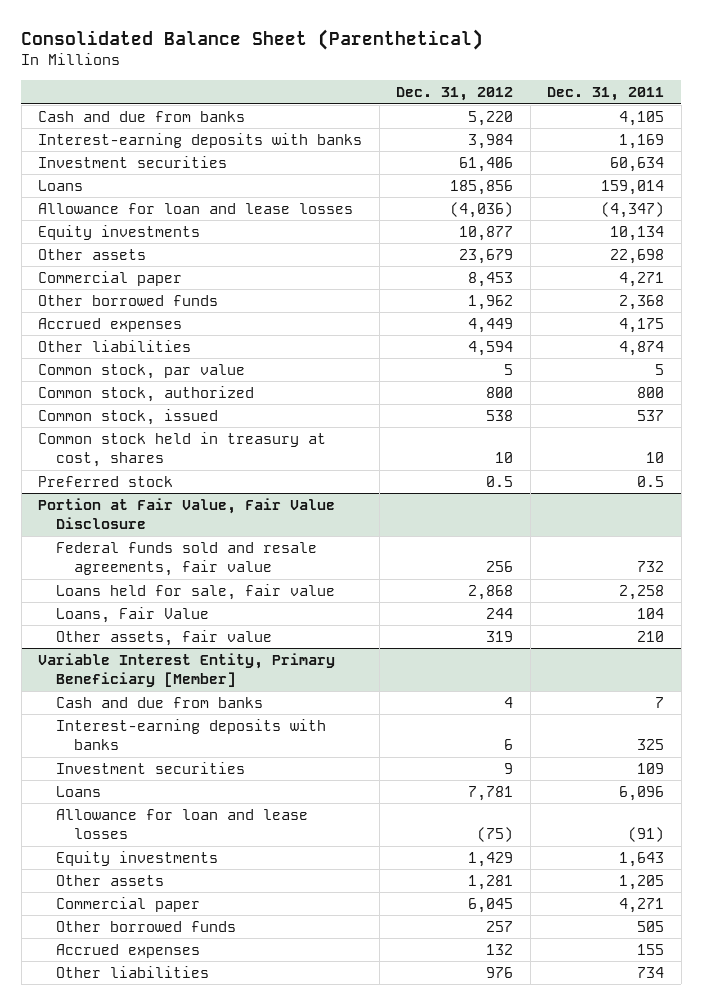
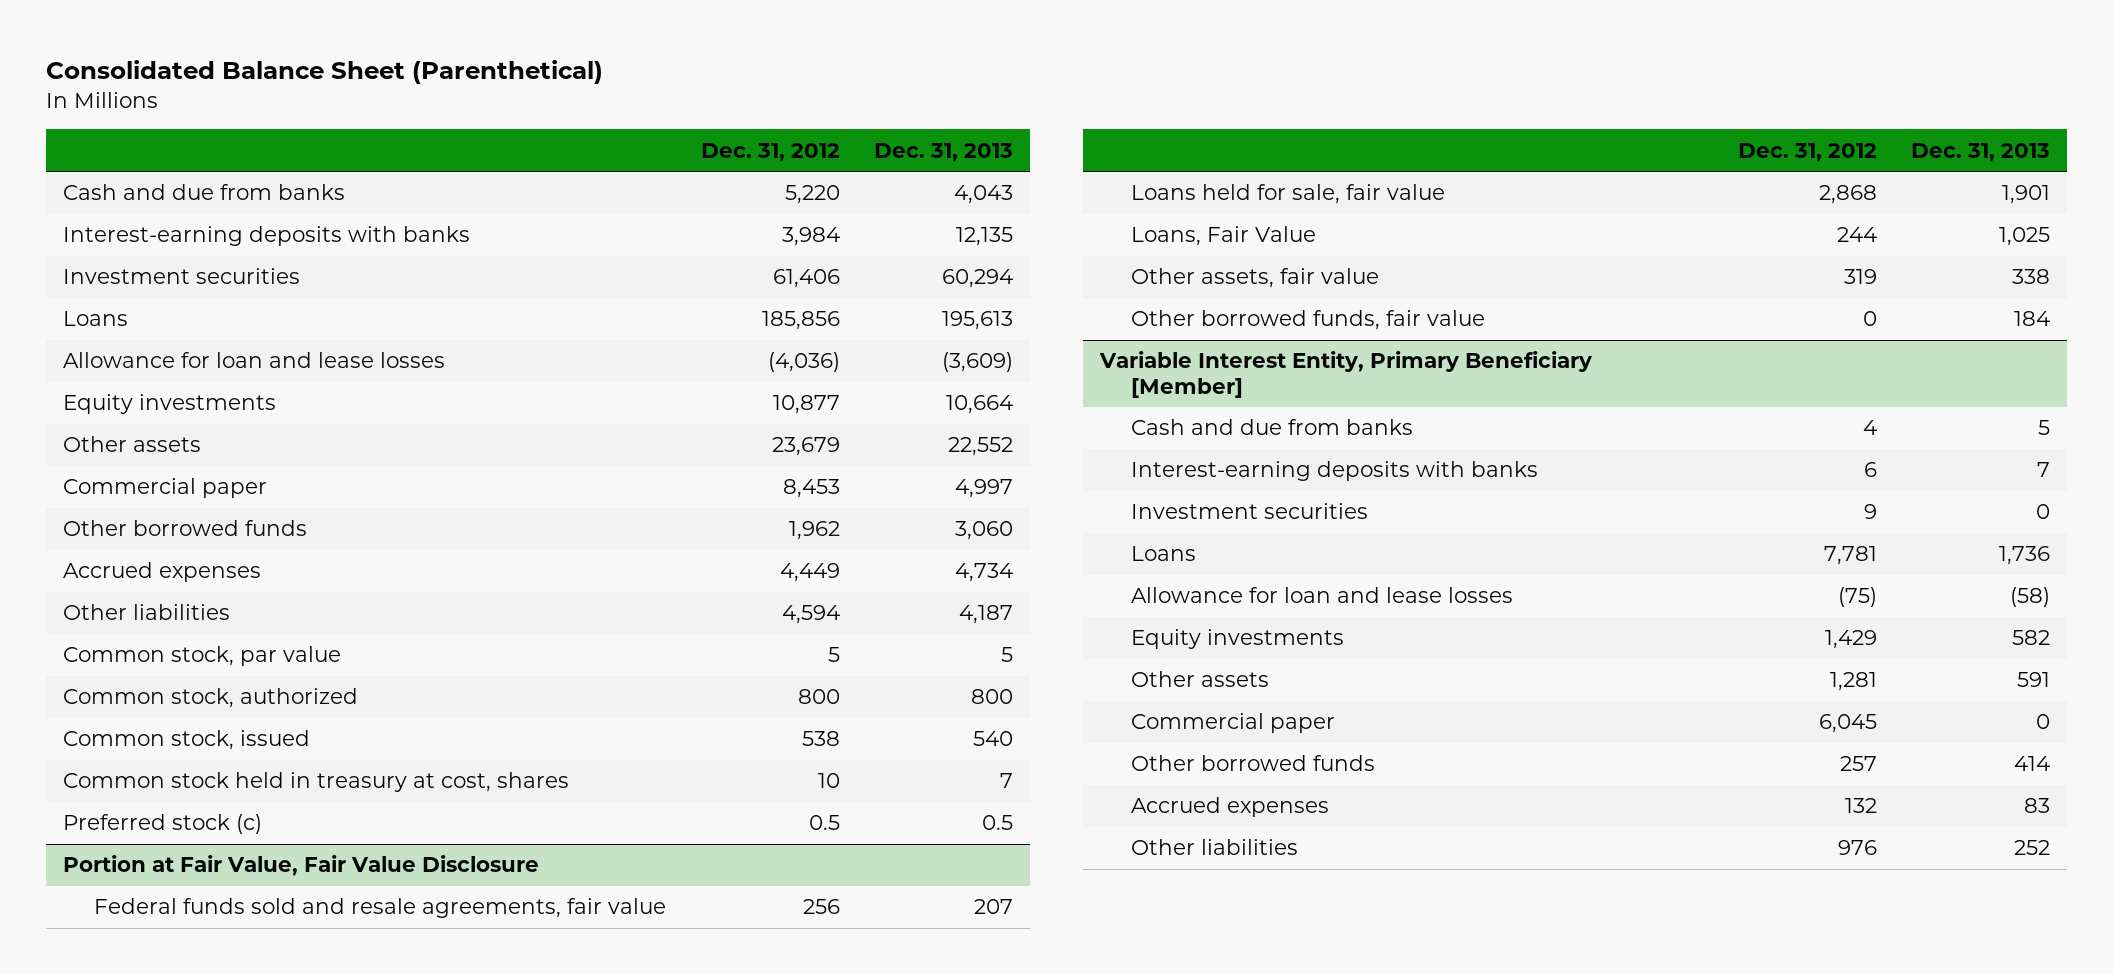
- | Dec. 31, 2012 | Dec. 31, 2011
+ | Dec. 31, 2012 | Dec. 31, 2013
- Preferred stock | 0.5 | 0.5
+ Preferred stock (c) | 0.5 | 0.5
@ Portion at Fair Value, Fair Value Disclosure
+ Other borrowed funds, fair value | 0 | 184

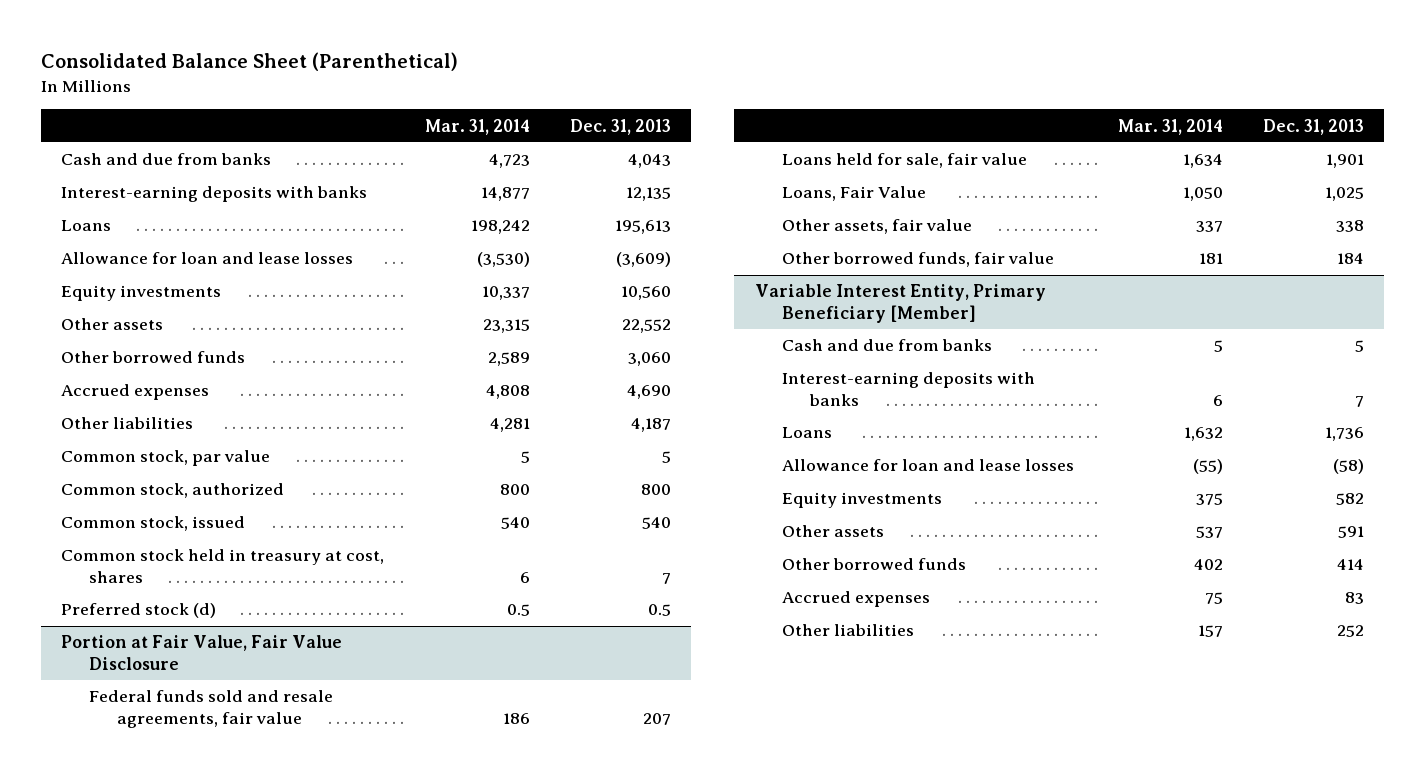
- | Dec. 31, 2012 | Dec. 31, 2013
+ | Mar. 31, 2014 | Dec. 31, 2013
- Investment securities | 61,406 | 60,294
- Equity investments | 10,877 | 10,664
+ Equity investments | 10,337 | 10,560
- Commercial paper | 8,453 | 4,997
- Accrued expenses | 4,449 | 4,734
+ Accrued expenses | 4,808 | 4,690
- Preferred stock (c) | 0.5 | 0.5
+ Preferred stock (d) | 0.5 | 0.5
@ Variable Interest Entity, Primary Beneficiary [Member]
- Investment securities | 9 | 0
- Commercial paper | 6,045 | 0

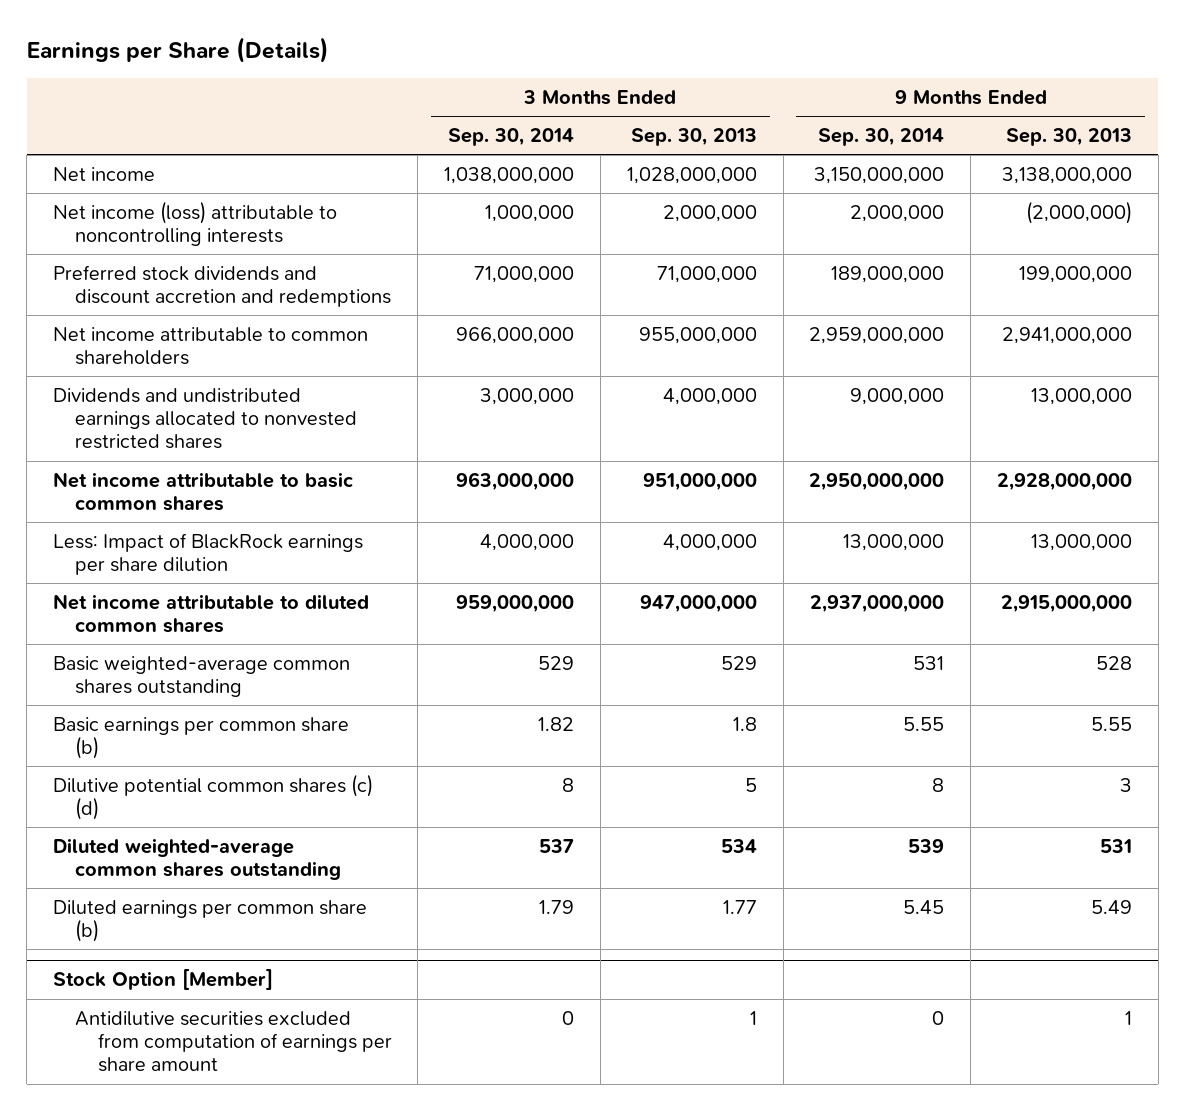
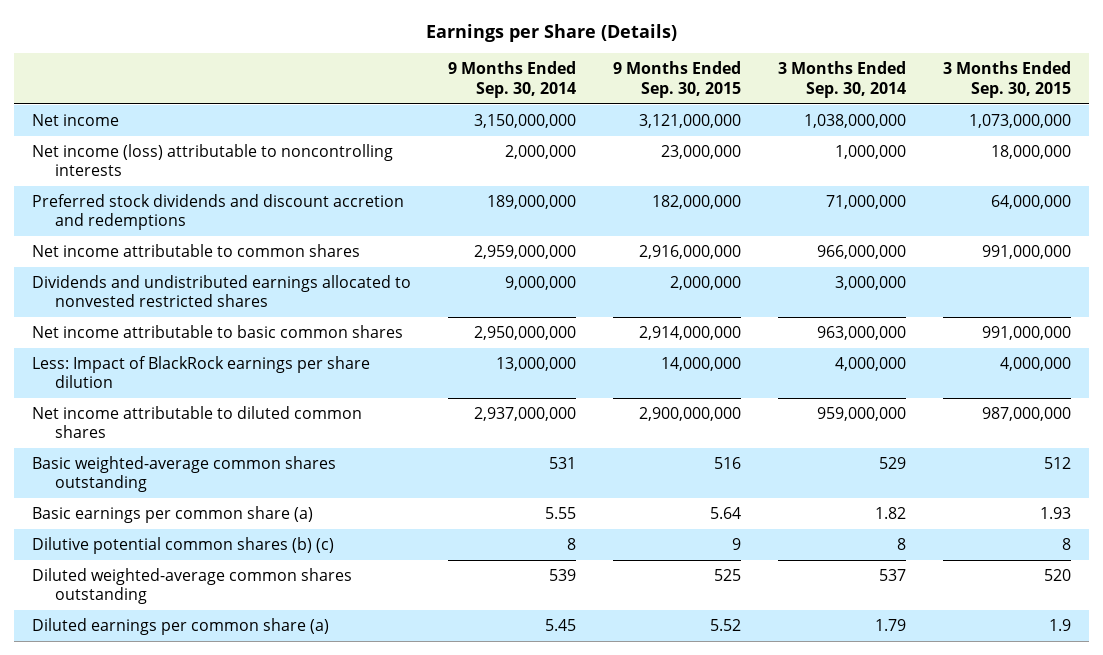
- | 3 Months Ended Sep. 30, 2014 | 3 Months Ended Sep. 30, 2013 | 9 Months Ended Sep. 30, 2014 | 9 Months Ended Sep. 30, 2013
+ | 9 Months Ended Sep. 30, 2014 | 9 Months Ended Sep. 30, 2015 | 3 Months Ended Sep. 30, 2014 | 3 Months Ended Sep. 30, 2015
- Net income attributable to common shareholders | 966,000,000 | 955,000,000 | 2,959,000,000 | 2,941,000,000
+ Net income attributable to common shares | 2,959,000,000 | 2,916,000,000 | 966,000,000 | 991,000,000
- Basic earnings per common share (b) | 1.82 | 1.8 | 5.55 | 5.55
- Dilutive potential common shares (c) (d) | 8 | 5 | 8 | 3
+ Basic earnings per common share (a) | 5.55 | 5.64 | 1.82 | 1.93
+ Dilutive potential common shares (b) (c) | 8 | 9 | 8 | 8
- Diluted earnings per common share (b) | 1.79 | 1.77 | 5.45 | 5.49
- Stock Option [Member]
- Antidilutive securities excluded from computation of earnings per share amount | 0 | 1 | 0 | 1
+ Diluted earnings per common share (a) | 5.45 | 5.52 | 1.79 | 1.9

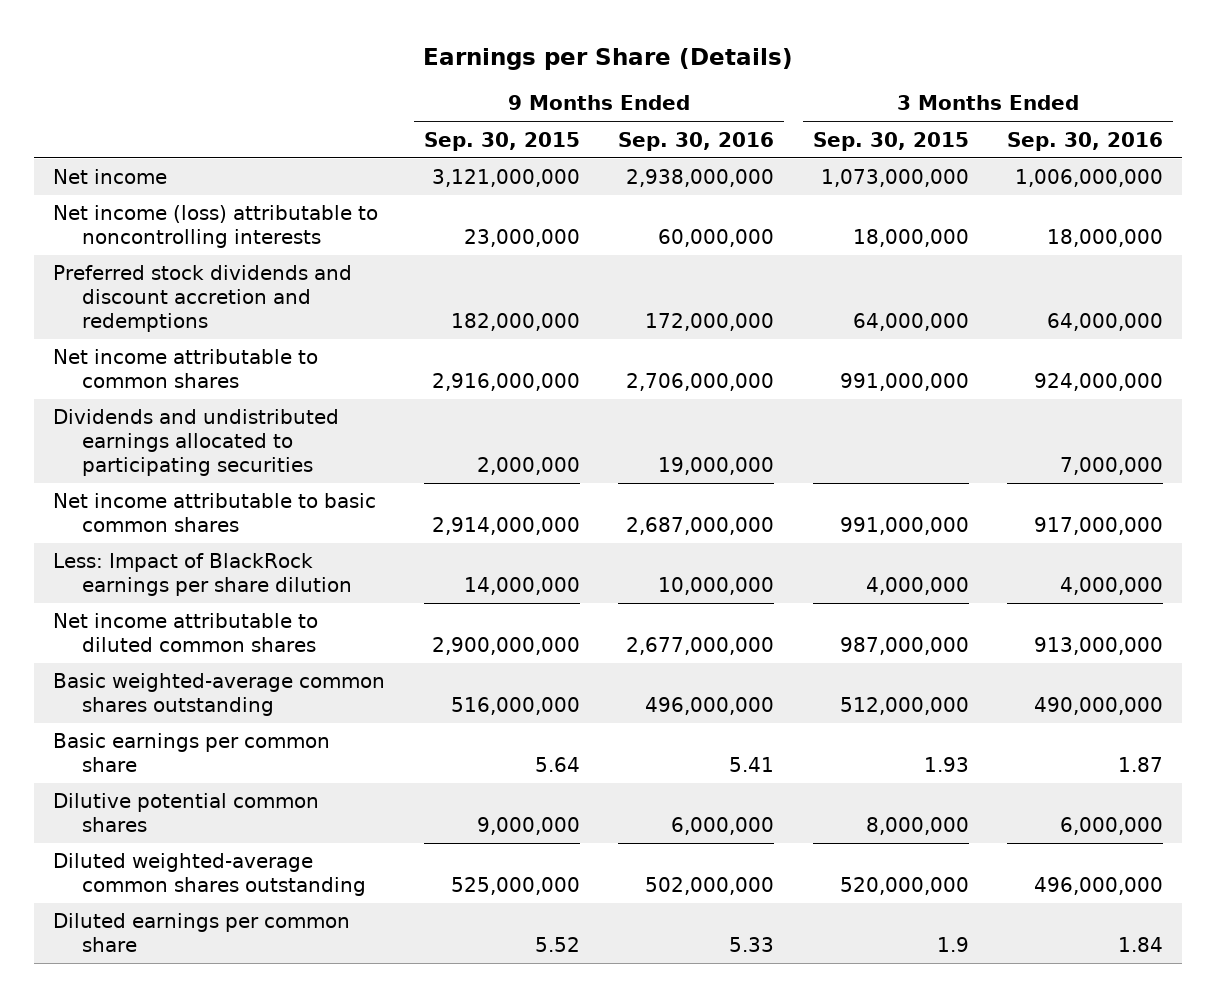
- | 9 Months Ended Sep. 30, 2014 | 9 Months Ended Sep. 30, 2015 | 3 Months Ended Sep. 30, 2014 | 3 Months Ended Sep. 30, 2015
+ | 9 Months Ended Sep. 30, 2015 | 9 Months Ended Sep. 30, 2016 | 3 Months Ended Sep. 30, 2015 | 3 Months Ended Sep. 30, 2016
- Dividends and undistributed earnings allocated to nonvested restricted shares | 9,000,000 | 2,000,000 | 3,000,000 |
+ Dividends and undistributed earnings allocated to participating securities | 2,000,000 | 19,000,000 | | 7,000,000
- Basic weighted-average common shares outstanding | 531 | 516 | 529 | 512
- Basic earnings per common share (a) | 5.55 | 5.64 | 1.82 | 1.93
- Dilutive potential common shares (b) (c) | 8 | 9 | 8 | 8
- Diluted weighted-average common shares outstanding | 539 | 525 | 537 | 520
- Diluted earnings per common share (a) | 5.45 | 5.52 | 1.79 | 1.9
+ Basic weighted-average common shares outstanding | 516,000,000 | 496,000,000 | 512,000,000 | 490,000,000
+ Basic earnings per common share | 5.64 | 5.41 | 1.93 | 1.87
+ Dilutive potential common shares | 9,000,000 | 6,000,000 | 8,000,000 | 6,000,000
+ Diluted weighted-average common shares outstanding | 525,000,000 | 502,000,000 | 520,000,000 | 496,000,000
+ Diluted earnings per common share | 5.52 | 5.33 | 1.9 | 1.84

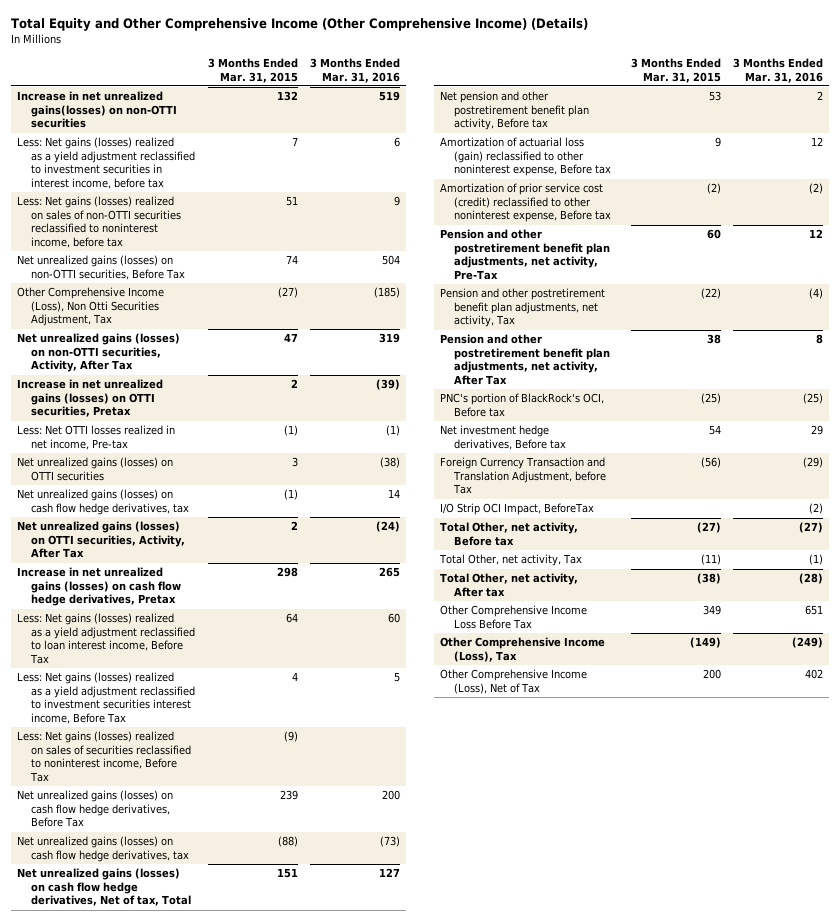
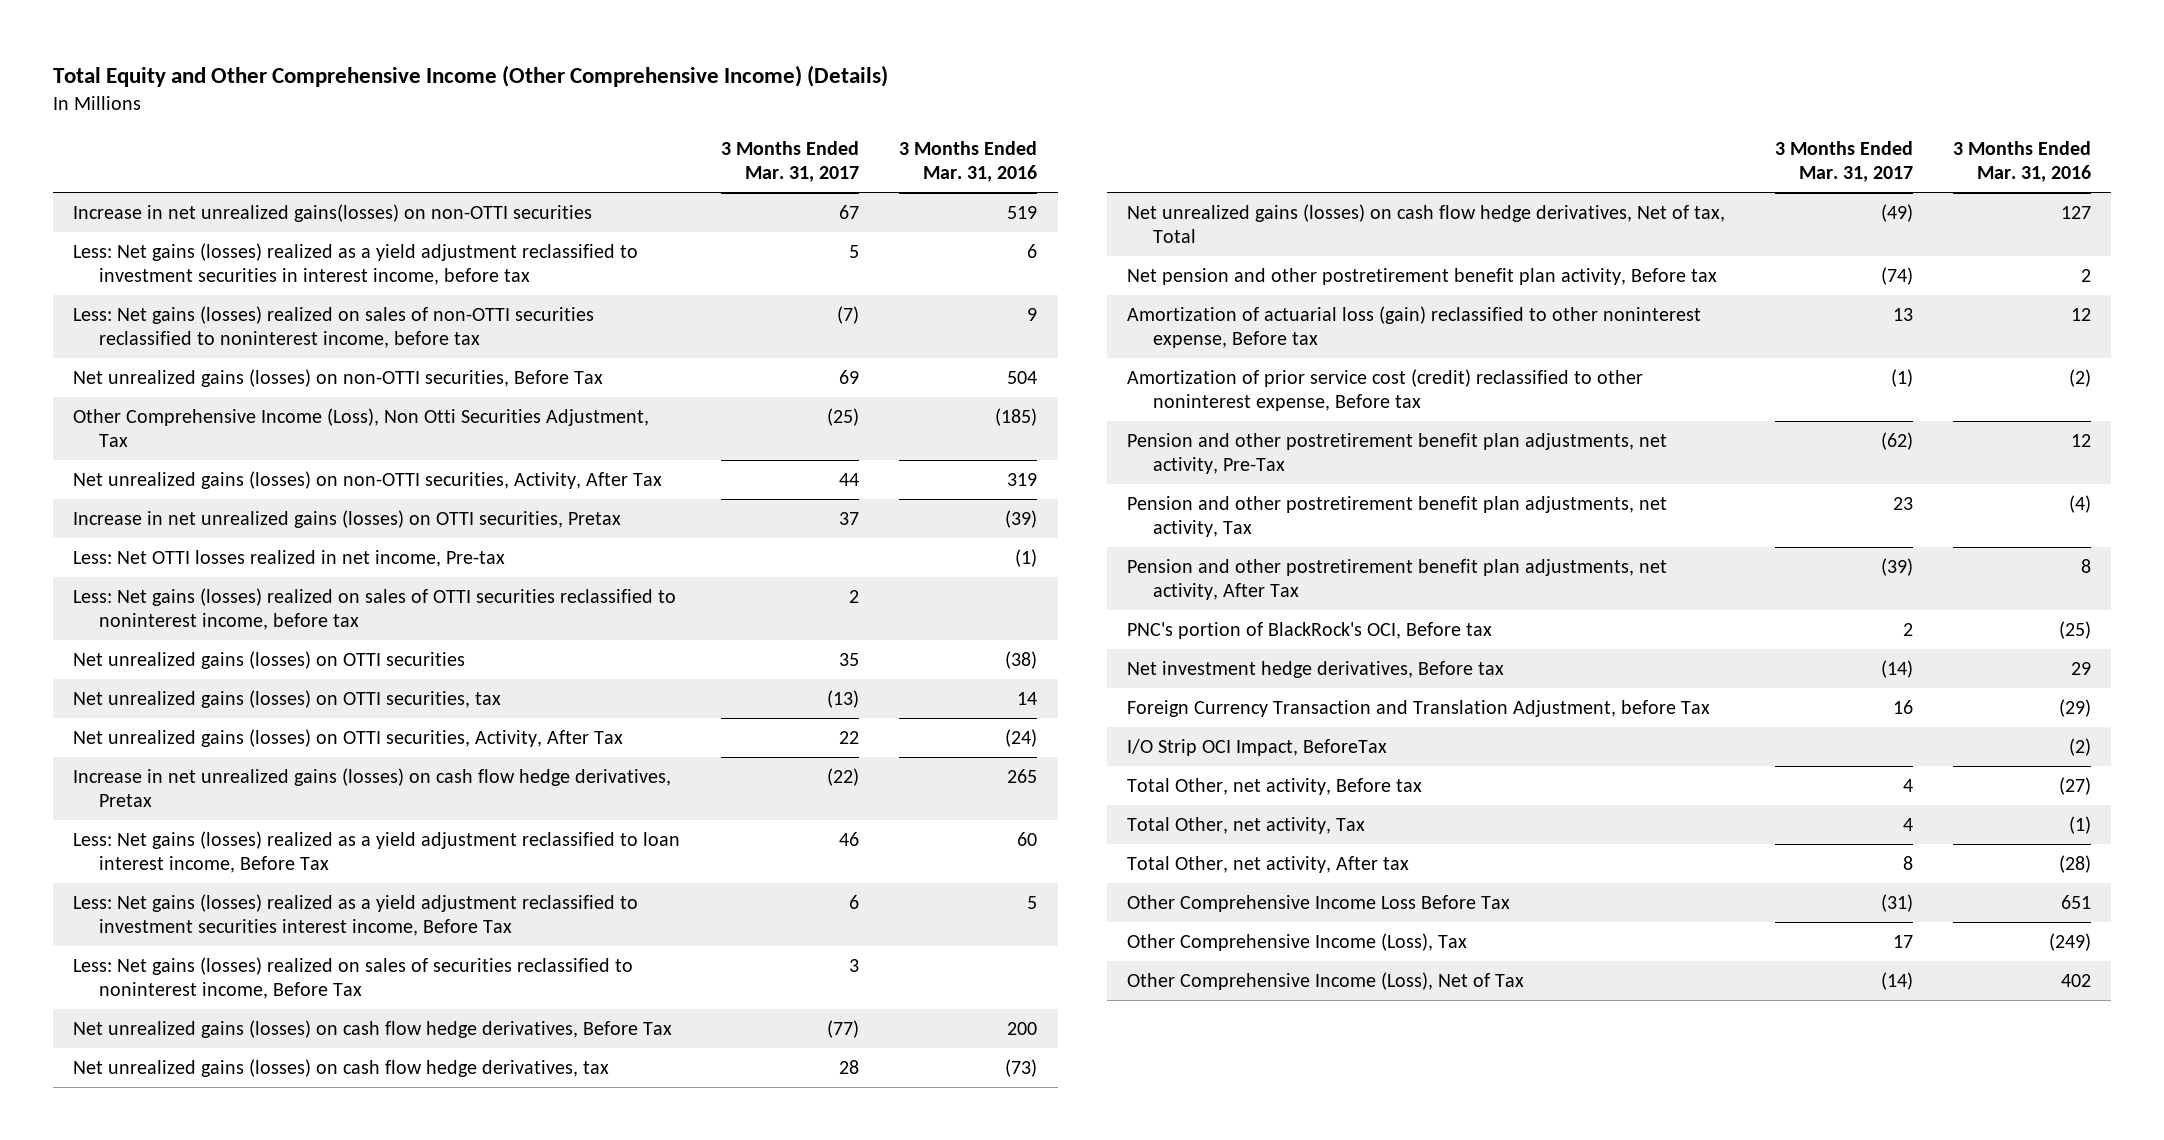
- | 3 Months Ended Mar. 31, 2015 | 3 Months Ended Mar. 31, 2016
+ | 3 Months Ended Mar. 31, 2017 | 3 Months Ended Mar. 31, 2016
+ Less: Net gains (losses) realized on sales of OTTI securities reclassified to noninterest income, before tax | 2 |
- Net unrealized gains (losses) on cash flow hedge derivatives, tax | (1) | 14
+ Net unrealized gains (losses) on OTTI securities, tax | (13) | 14

